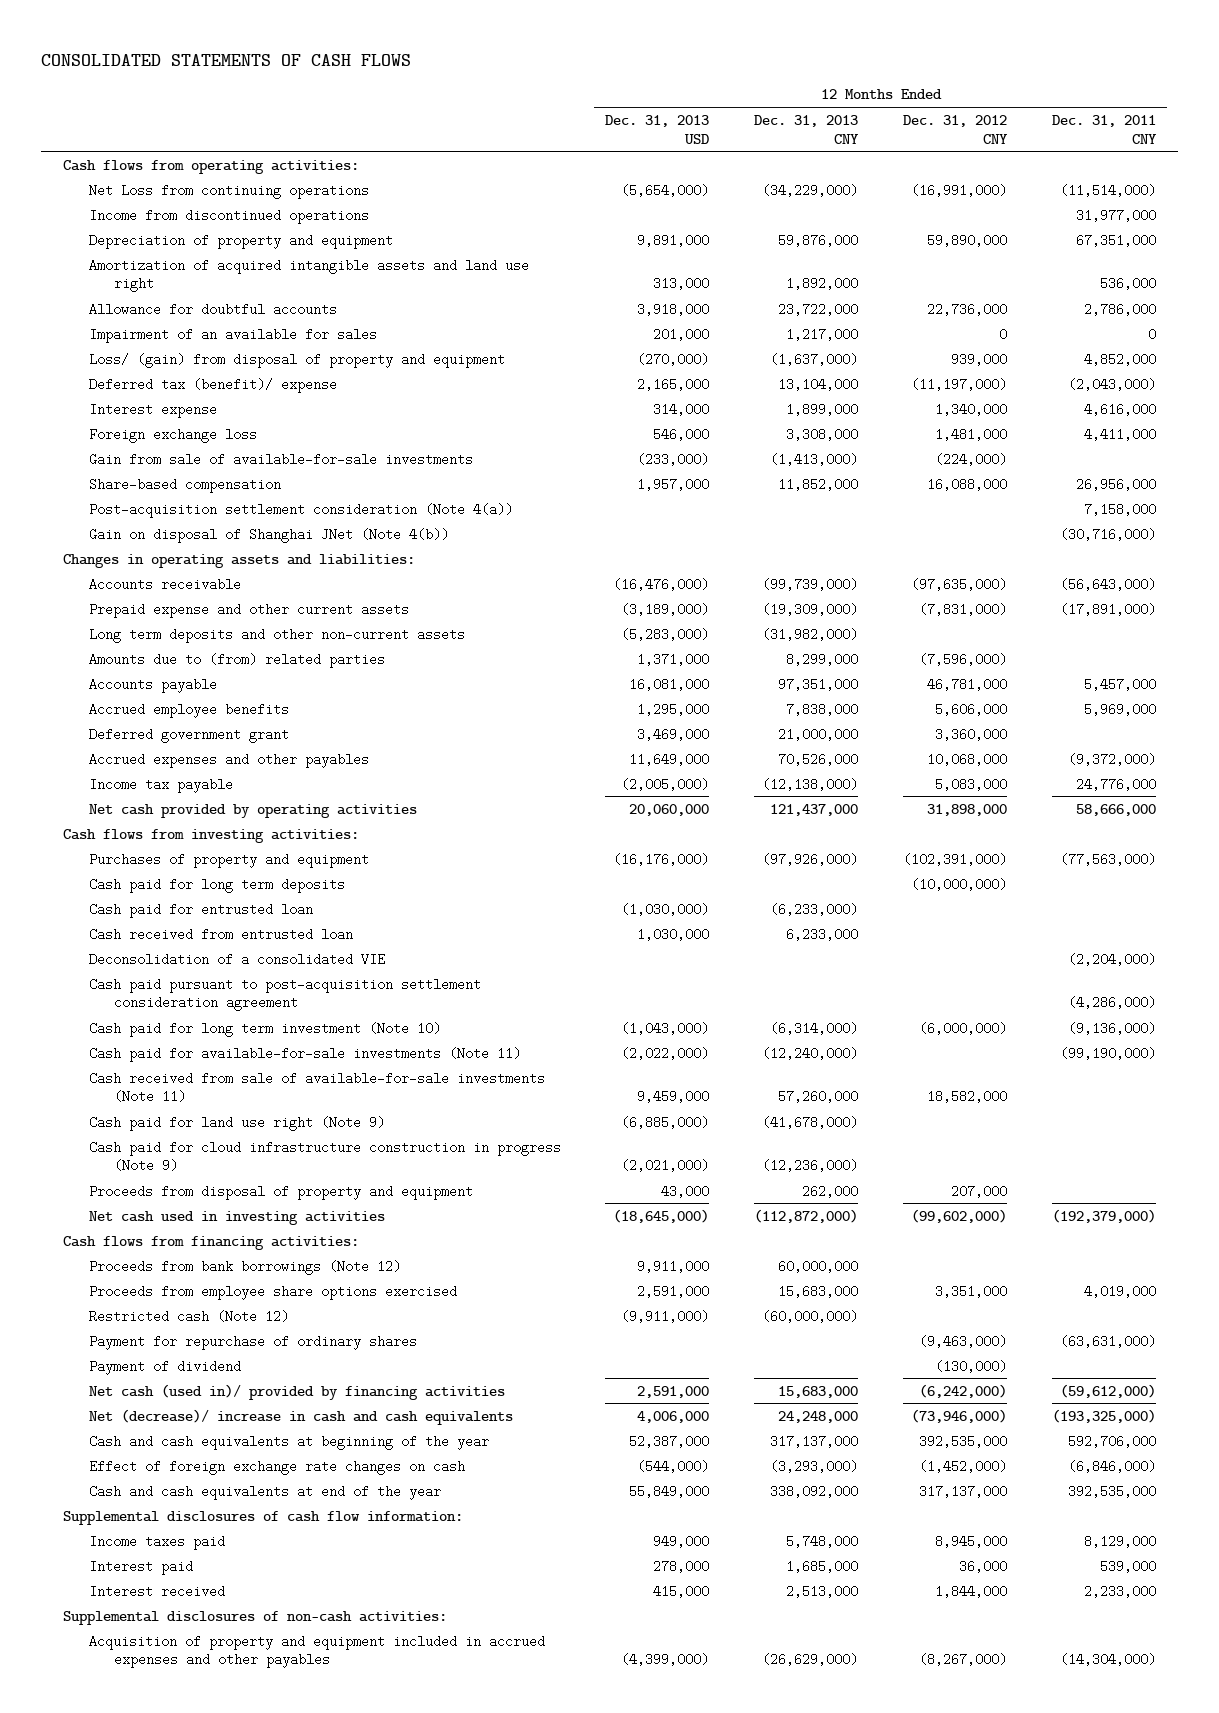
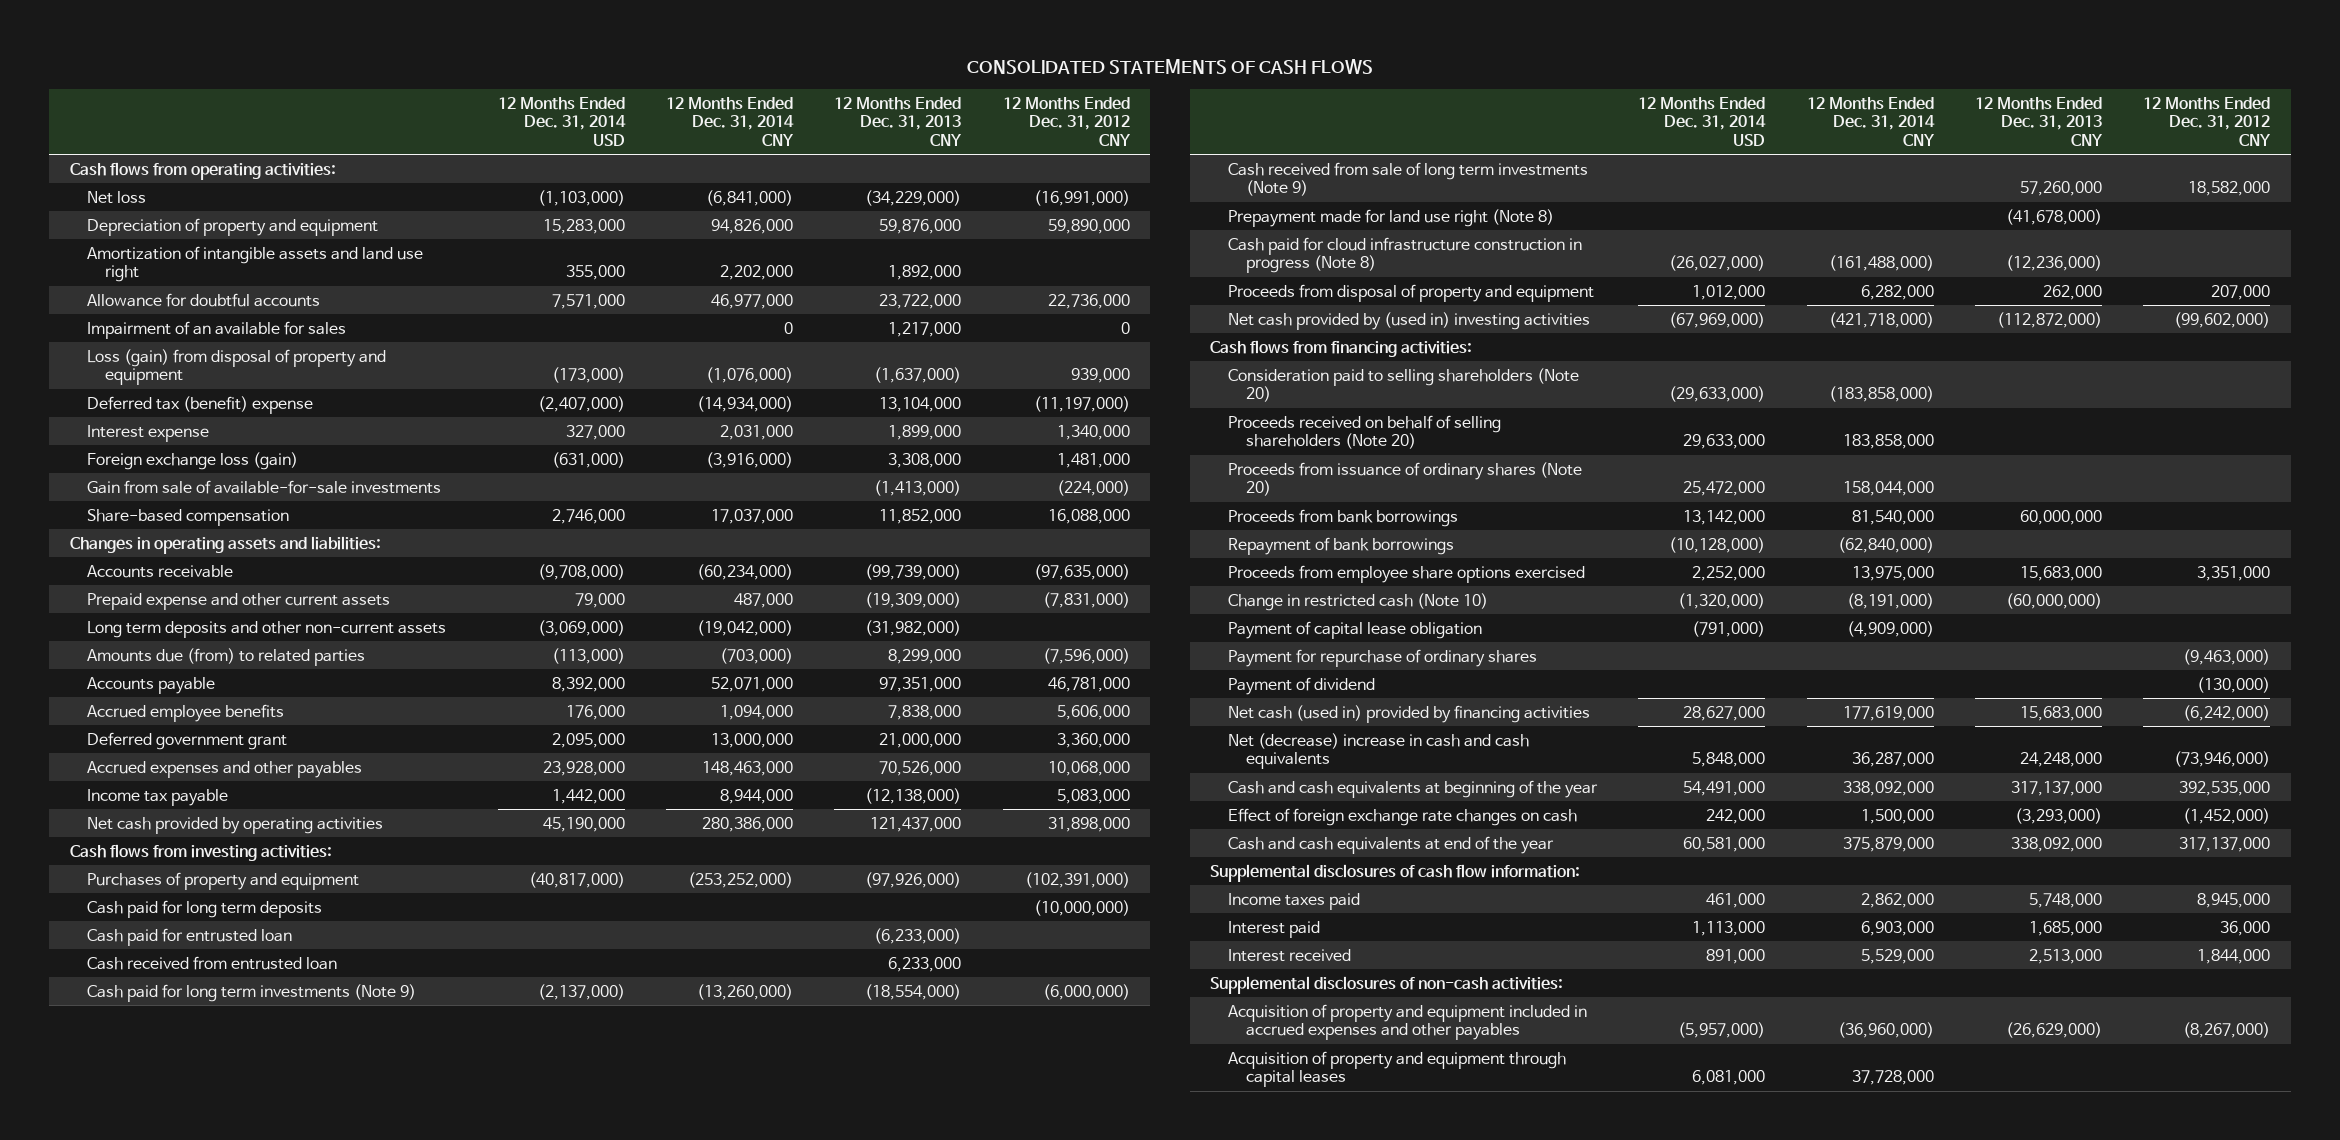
- | 12 Months Ended Dec. 31, 2013 USD | 12 Months Ended Dec. 31, 2013 CNY | 12 Months Ended Dec. 31, 2012 CNY | 12 Months Ended Dec. 31, 2011 CNY
+ | 12 Months Ended Dec. 31, 2014 USD | 12 Months Ended Dec. 31, 2014 CNY | 12 Months Ended Dec. 31, 2013 CNY | 12 Months Ended Dec. 31, 2012 CNY
- Net Loss from continuing operations | (5,654,000) | (34,229,000) | (16,991,000) | (11,514,000)
- Income from discontinued operations | | | | 31,977,000
+ Net loss | (1,103,000) | (6,841,000) | (34,229,000) | (16,991,000)
- Amortization of acquired intangible assets and land use right | 313,000 | 1,892,000 | | 536,000
+ Amortization of intangible assets and land use right | 355,000 | 2,202,000 | 1,892,000 |
- Loss/ (gain) from disposal of property and equipment | (270,000) | (1,637,000) | 939,000 | 4,852,000
- Deferred tax (benefit)/ expense | 2,165,000 | 13,104,000 | (11,197,000) | (2,043,000)
+ Loss (gain) from disposal of property and equipment | (173,000) | (1,076,000) | (1,637,000) | 939,000
+ Deferred tax (benefit) expense | (2,407,000) | (14,934,000) | 13,104,000 | (11,197,000)
- Foreign exchange loss | 546,000 | 3,308,000 | 1,481,000 | 4,411,000
+ Foreign exchange loss (gain) | (631,000) | (3,916,000) | 3,308,000 | 1,481,000
- Post-acquisition settlement consideration (Note 4(a)) | | | | 7,158,000
- Gain on disposal of Shanghai JNet (Note 4(b)) | | | | (30,716,000)
- Amounts due to (from) related parties | 1,371,000 | 8,299,000 | (7,596,000) |
+ Amounts due (from) to related parties | (113,000) | (703,000) | 8,299,000 | (7,596,000)
- Deconsolidation of a consolidated VIE | | | | (2,204,000)
- Cash paid pursuant to post-acquisition settlement consideration agreement | | | | (4,286,000)
- Cash paid for long term investment (Note 10) | (1,043,000) | (6,314,000) | (6,000,000) | (9,136,000)
- Cash paid for available-for-sale investments (Note 11) | (2,022,000) | (12,240,000) | | (99,190,000)
- Cash received from sale of available-for-sale investments (Note 11) | 9,459,000 | 57,260,000 | 18,582,000 |
- Cash paid for land use right (Note 9) | (6,885,000) | (41,678,000) | |
- Cash paid for cloud infrastructure construction in progress (Note 9) | (2,021,000) | (12,236,000) | |
+ Cash paid for long term investments (Note 9) | (2,137,000) | (13,260,000) | (18,554,000) | (6,000,000)
+ Cash received from sale of long term investments (Note 9) | | | 57,260,000 | 18,582,000
+ Prepayment made for land use right (Note 8) | | | (41,678,000) |
+ Cash paid for cloud infrastructure construction in progress (Note 8) | (26,027,000) | (161,488,000) | (12,236,000) |
- Net cash used in investing activities | (18,645,000) | (112,872,000) | (99,602,000) | (192,379,000)
+ Net cash provided by (used in) investing activities | (67,969,000) | (421,718,000) | (112,872,000) | (99,602,000)
- Proceeds from bank borrowings (Note 12) | 9,911,000 | 60,000,000 | |
+ Consideration paid to selling shareholders (Note 20) | (29,633,000) | (183,858,000) | |
+ Proceeds received on behalf of selling shareholders (Note 20) | 29,633,000 | 183,858,000 | |
+ Proceeds from issuance of ordinary shares (Note 20) | 25,472,000 | 158,044,000 | |
+ Proceeds from bank borrowings | 13,142,000 | 81,540,000 | 60,000,000 |
+ Repayment of bank borrowings | (10,128,000) | (62,840,000) | |
- Restricted cash (Note 12) | (9,911,000) | (60,000,000) | |
+ Change in restricted cash (Note 10) | (1,320,000) | (8,191,000) | (60,000,000) |
+ Payment of capital lease obligation | (791,000) | (4,909,000) | |
- Net cash (used in)/ provided by financing activities | 2,591,000 | 15,683,000 | (6,242,000) | (59,612,000)
- Net (decrease)/ increase in cash and cash equivalents | 4,006,000 | 24,248,000 | (73,946,000) | (193,325,000)
+ Net cash (used in) provided by financing activities | 28,627,000 | 177,619,000 | 15,683,000 | (6,242,000)
+ Net (decrease) increase in cash and cash equivalents | 5,848,000 | 36,287,000 | 24,248,000 | (73,946,000)
+ Acquisition of property and equipment through capital leases | 6,081,000 | 37,728,000 | |

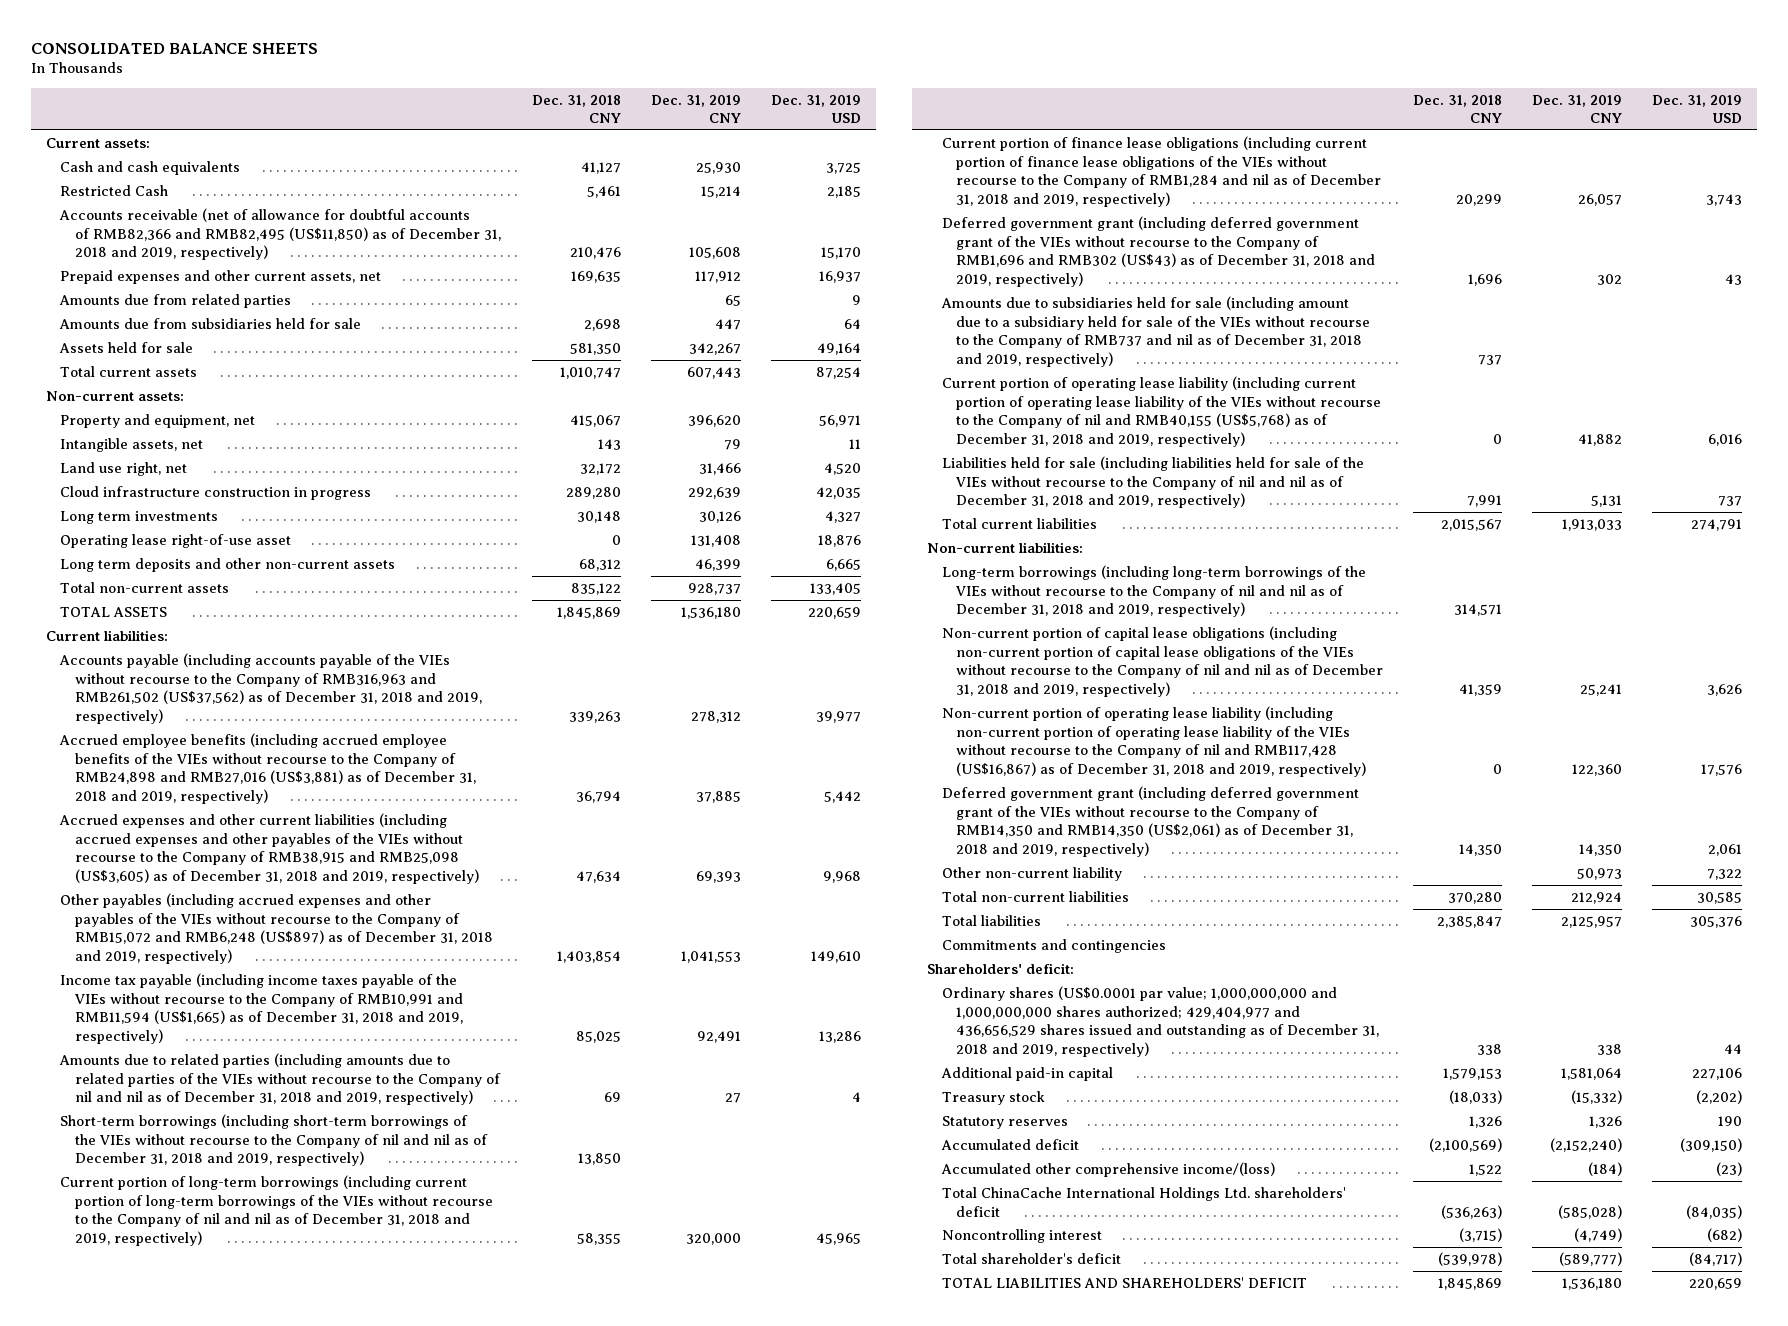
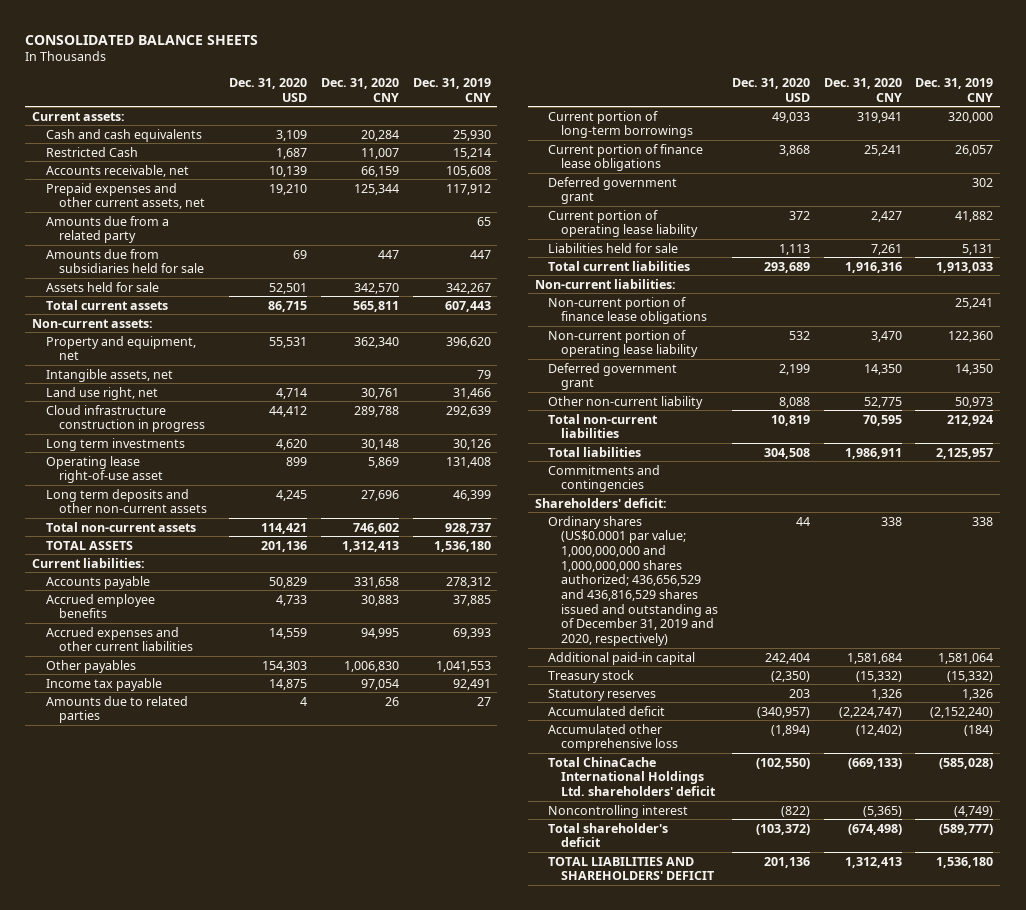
- | Dec. 31, 2018 CNY | Dec. 31, 2019 CNY | Dec. 31, 2019 USD
+ | Dec. 31, 2020 USD | Dec. 31, 2020 CNY | Dec. 31, 2019 CNY
- Accounts receivable (net of allowance for doubtful accounts of RMB82,366 and RMB82,495 (US$11,850) as of December 31, 2018 and 2019, respectively) | 210,476 | 105,608 | 15,170
+ Accounts receivable, net | 10,139 | 66,159 | 105,608
- Amounts due from related parties | | 65 | 9
+ Amounts due from a related party | | | 65
- Accounts payable (including accounts payable of the VIEs without recourse to the Company of RMB316,963 and RMB261,502 (US$37,562) as of December 31, 2018 and 2019, respectively) | 339,263 | 278,312 | 39,977
- Accrued employee benefits (including accrued employee benefits of the VIEs without recourse to the Company of RMB24,898 and RMB27,016 (US$3,881) as of December 31, 2018 and 2019, respectively) | 36,794 | 37,885 | 5,442
- Accrued expenses and other current liabilities (including accrued expenses and other payables of the VIEs without recourse to the Company of RMB38,915 and RMB25,098 (US$3,605) as of December 31, 2018 and 2019, respectively) | 47,634 | 69,393 | 9,968
- Other payables (including accrued expenses and other payables of the VIEs without recourse to the Company of RMB15,072 and RMB6,248 (US$897) as of December 31, 2018 and 2019, respectively) | 1,403,854 | 1,041,553 | 149,610
- Income tax payable (including income taxes payable of the VIEs without recourse to the Company of RMB10,991 and RMB11,594 (US$1,665) as of December 31, 2018 and 2019, respectively) | 85,025 | 92,491 | 13,286
- Amounts due to related parties (including amounts due to related parties of the VIEs without recourse to the Company of nil and nil as of December 31, 2018 and 2019, respectively) | 69 | 27 | 4
- Short-term borrowings (including short-term borrowings of the VIEs without recourse to the Company of nil and nil as of December 31, 2018 and 2019, respectively) | 13,850 | |
- Current portion of long-term borrowings (including current portion of long-term borrowings of the VIEs without recourse to the Company of nil and nil as of December 31, 2018 and 2019, respectively) | 58,355 | 320,000 | 45,965
- Current portion of finance lease obligations (including current portion of finance lease obligations of the VIEs without recourse to the Company of RMB1,284 and nil as of December 31, 2018 and 2019, respectively) | 20,299 | 26,057 | 3,743
- Deferred government grant (including deferred government grant of the VIEs without recourse to the Company of RMB1,696 and RMB302 (US$43) as of December 31, 2018 and 2019, respectively) | 1,696 | 302 | 43
- Amounts due to subsidiaries held for sale (including amount due to a subsidiary held for sale of the VIEs without recourse to the Company of RMB737 and nil as of December 31, 2018 and 2019, respectively) | 737 | |
- Current portion of operating lease liability (including current portion of operating lease liability of the VIEs without recourse to the Company of nil and RMB40,155 (US$5,768) as of December 31, 2018 and 2019, respectively) | 0 | 41,882 | 6,016
- Liabilities held for sale (including liabilities held for sale of the VIEs without recourse to the Company of nil and nil as of December 31, 2018 and 2019, respectively) | 7,991 | 5,131 | 737
+ Accounts payable | 50,829 | 331,658 | 278,312
+ Accrued employee benefits | 4,733 | 30,883 | 37,885
+ Accrued expenses and other current liabilities | 14,559 | 94,995 | 69,393
+ Other payables | 154,303 | 1,006,830 | 1,041,553
+ Income tax payable | 14,875 | 97,054 | 92,491
+ Amounts due to related parties | 4 | 26 | 27
+ Current portion of long-term borrowings | 49,033 | 319,941 | 320,000
+ Current portion of finance lease obligations | 3,868 | 25,241 | 26,057
+ Deferred government grant | | | 302
+ Current portion of operating lease liability | 372 | 2,427 | 41,882
+ Liabilities held for sale | 1,113 | 7,261 | 5,131
- Long-term borrowings (including long-term borrowings of the VIEs without recourse to the Company of nil and nil as of December 31, 2018 and 2019, respectively) | 314,571 | |
- Non-current portion of capital lease obligations (including non-current portion of capital lease obligations of the VIEs without recourse to the Company of nil and nil as of December 31, 2018 and 2019, respectively) | 41,359 | 25,241 | 3,626
- Non-current portion of operating lease liability (including non-current portion of operating lease liability of the VIEs without recourse to the Company of nil and RMB117,428 (US$16,867) as of December 31, 2018 and 2019, respectively) | 0 | 122,360 | 17,576
- Deferred government grant (including deferred government grant of the VIEs without recourse to the Company of RMB14,350 and RMB14,350 (US$2,061) as of December 31, 2018 and 2019, respectively) | 14,350 | 14,350 | 2,061
+ Non-current portion of finance lease obligations | | | 25,241
+ Non-current portion of operating lease liability | 532 | 3,470 | 122,360
+ Deferred government grant | 2,199 | 14,350 | 14,350
- Ordinary shares (US$0.0001 par value; 1,000,000,000 and 1,000,000,000 shares authorized; 429,404,977 and 436,656,529 shares issued and outstanding as of December 31, 2018 and 2019, respectively) | 338 | 338 | 44
+ Ordinary shares (US$0.0001 par value; 1,000,000,000 and 1,000,000,000 shares authorized; 436,656,529 and 436,816,529 shares issued and outstanding as of December 31, 2019 and 2020, respectively) | 44 | 338 | 338
- Accumulated other comprehensive income/(loss) | 1,522 | (184) | (23)
+ Accumulated other comprehensive loss | (1,894) | (12,402) | (184)

